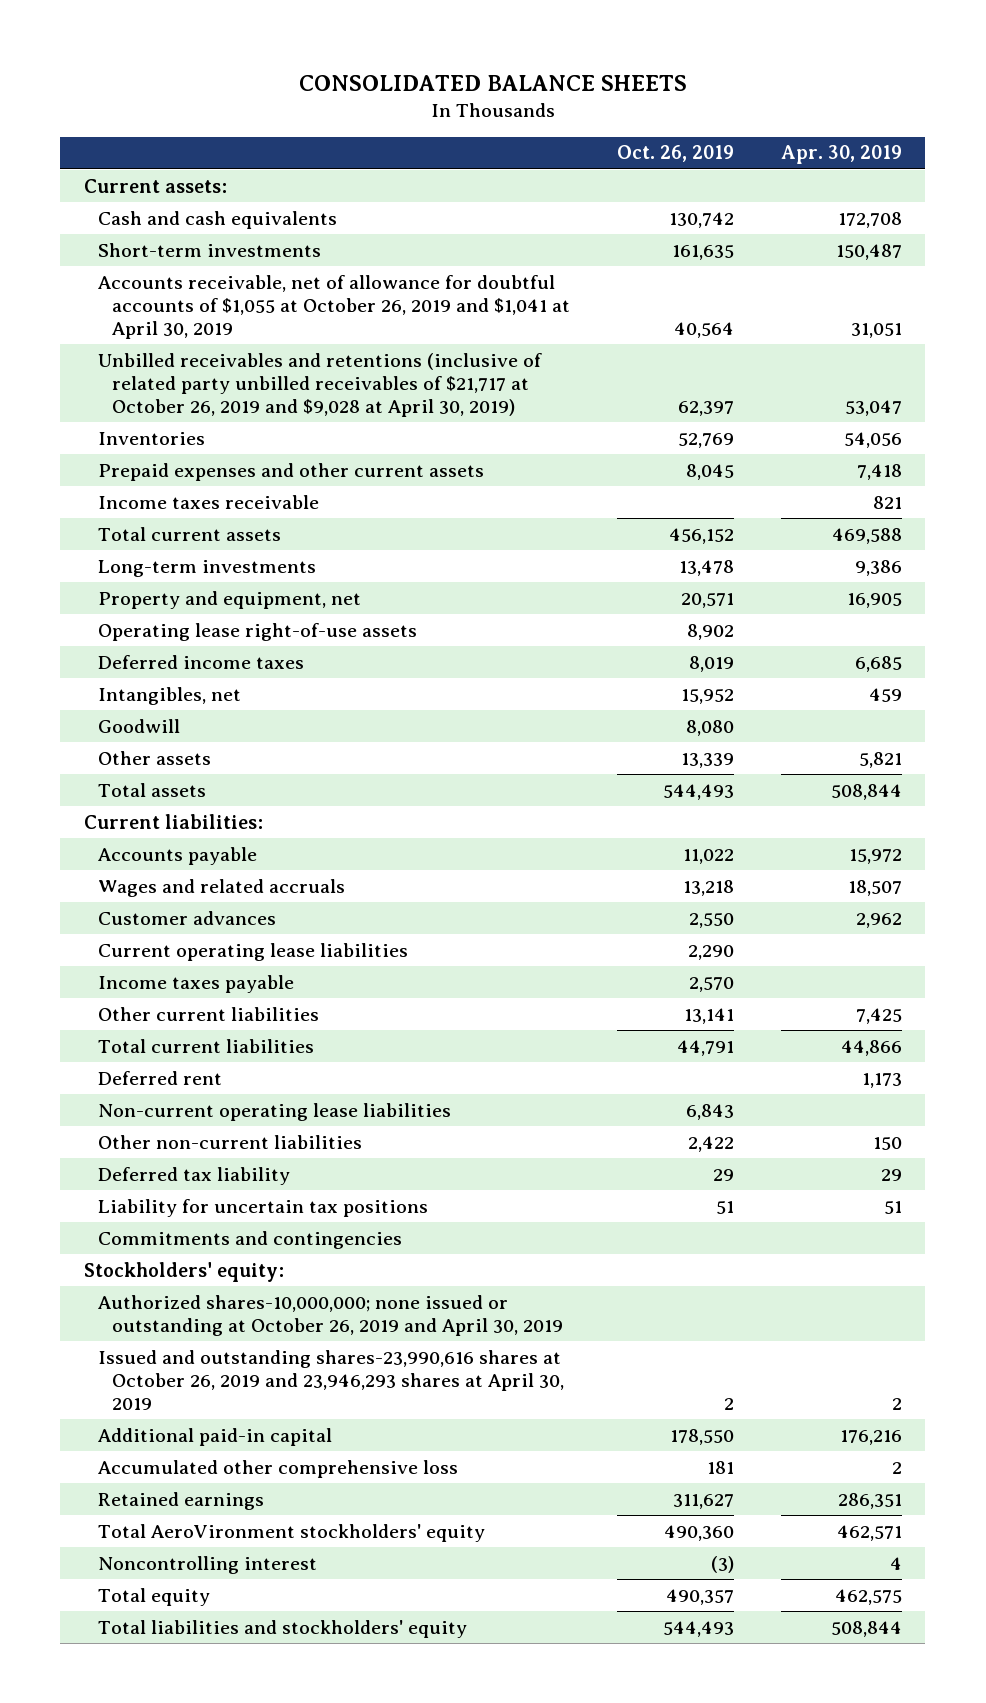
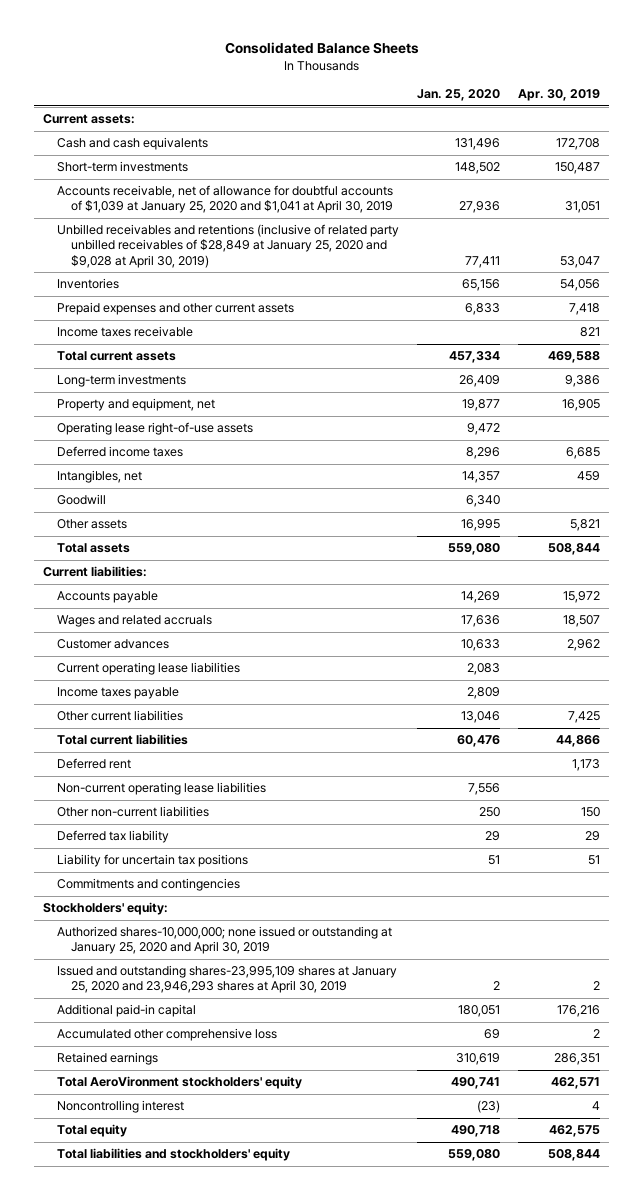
- CONSOLIDATED BALANCE SHEETS
+ Consolidated Balance Sheets
- | Oct. 26, 2019 | Apr. 30, 2019
+ | Jan. 25, 2020 | Apr. 30, 2019
- Accounts receivable, net of allowance for doubtful accounts of $1,055 at October 26, 2019 and $1,041 at April 30, 2019 | 40,564 | 31,051
- Unbilled receivables and retentions (inclusive of related party unbilled receivables of $21,717 at October 26, 2019 and $9,028 at April 30, 2019) | 62,397 | 53,047
+ Accounts receivable, net of allowance for doubtful accounts of $1,039 at January 25, 2020 and $1,041 at April 30, 2019 | 27,936 | 31,051
+ Unbilled receivables and retentions (inclusive of related party unbilled receivables of $28,849 at January 25, 2020 and $9,028 at April 30, 2019) | 77,411 | 53,047
- Authorized shares-10,000,000; none issued or outstanding at October 26, 2019 and April 30, 2019
- Issued and outstanding shares-23,990,616 shares at October 26, 2019 and 23,946,293 shares at April 30, 2019 | 2 | 2
+ Authorized shares-10,000,000; none issued or outstanding at January 25, 2020 and April 30, 2019
+ Issued and outstanding shares-23,995,109 shares at January 25, 2020 and 23,946,293 shares at April 30, 2019 | 2 | 2

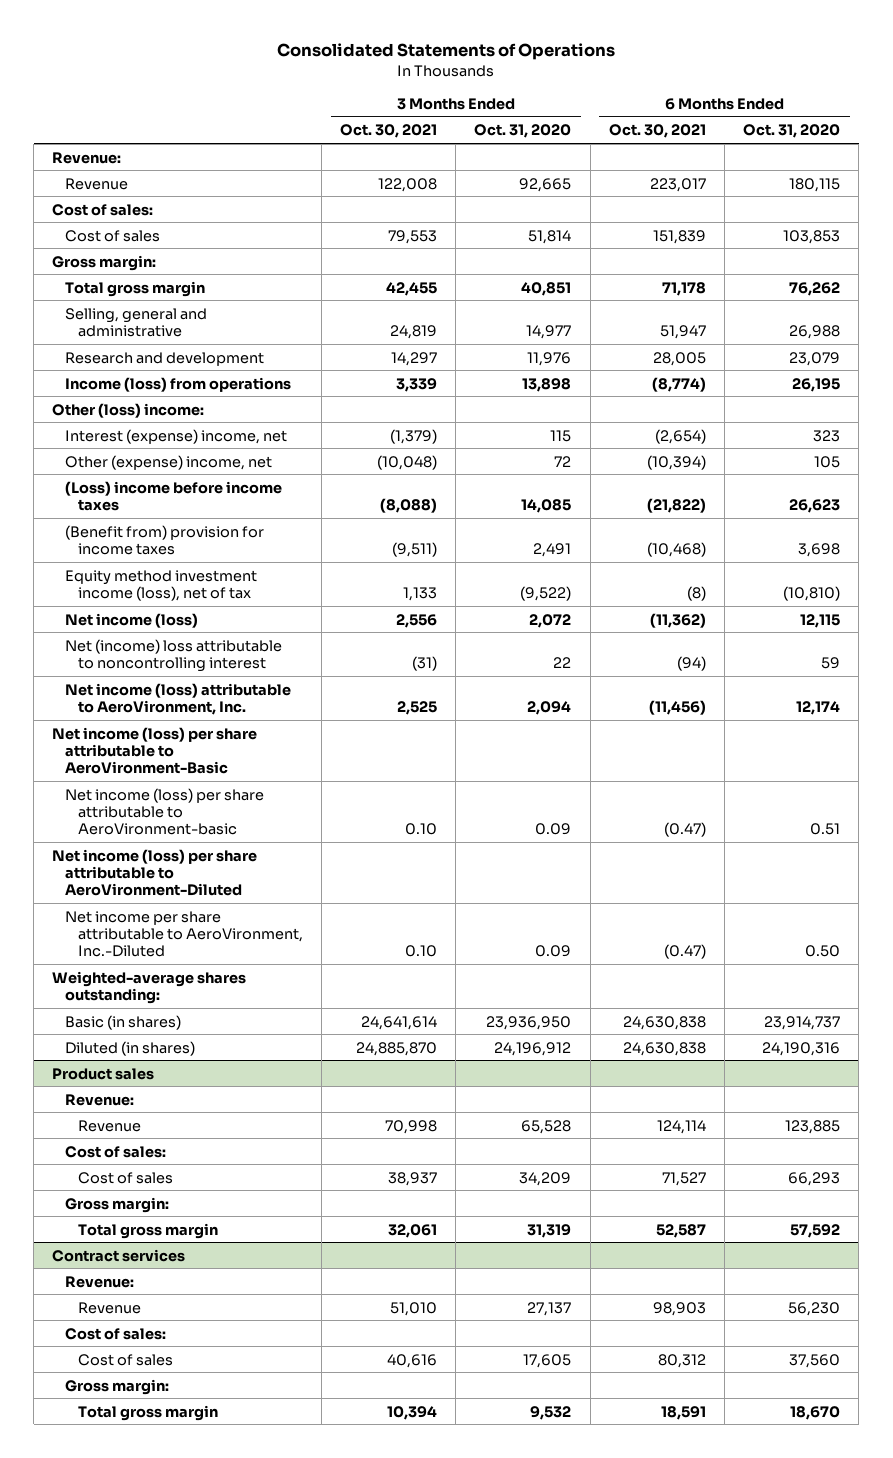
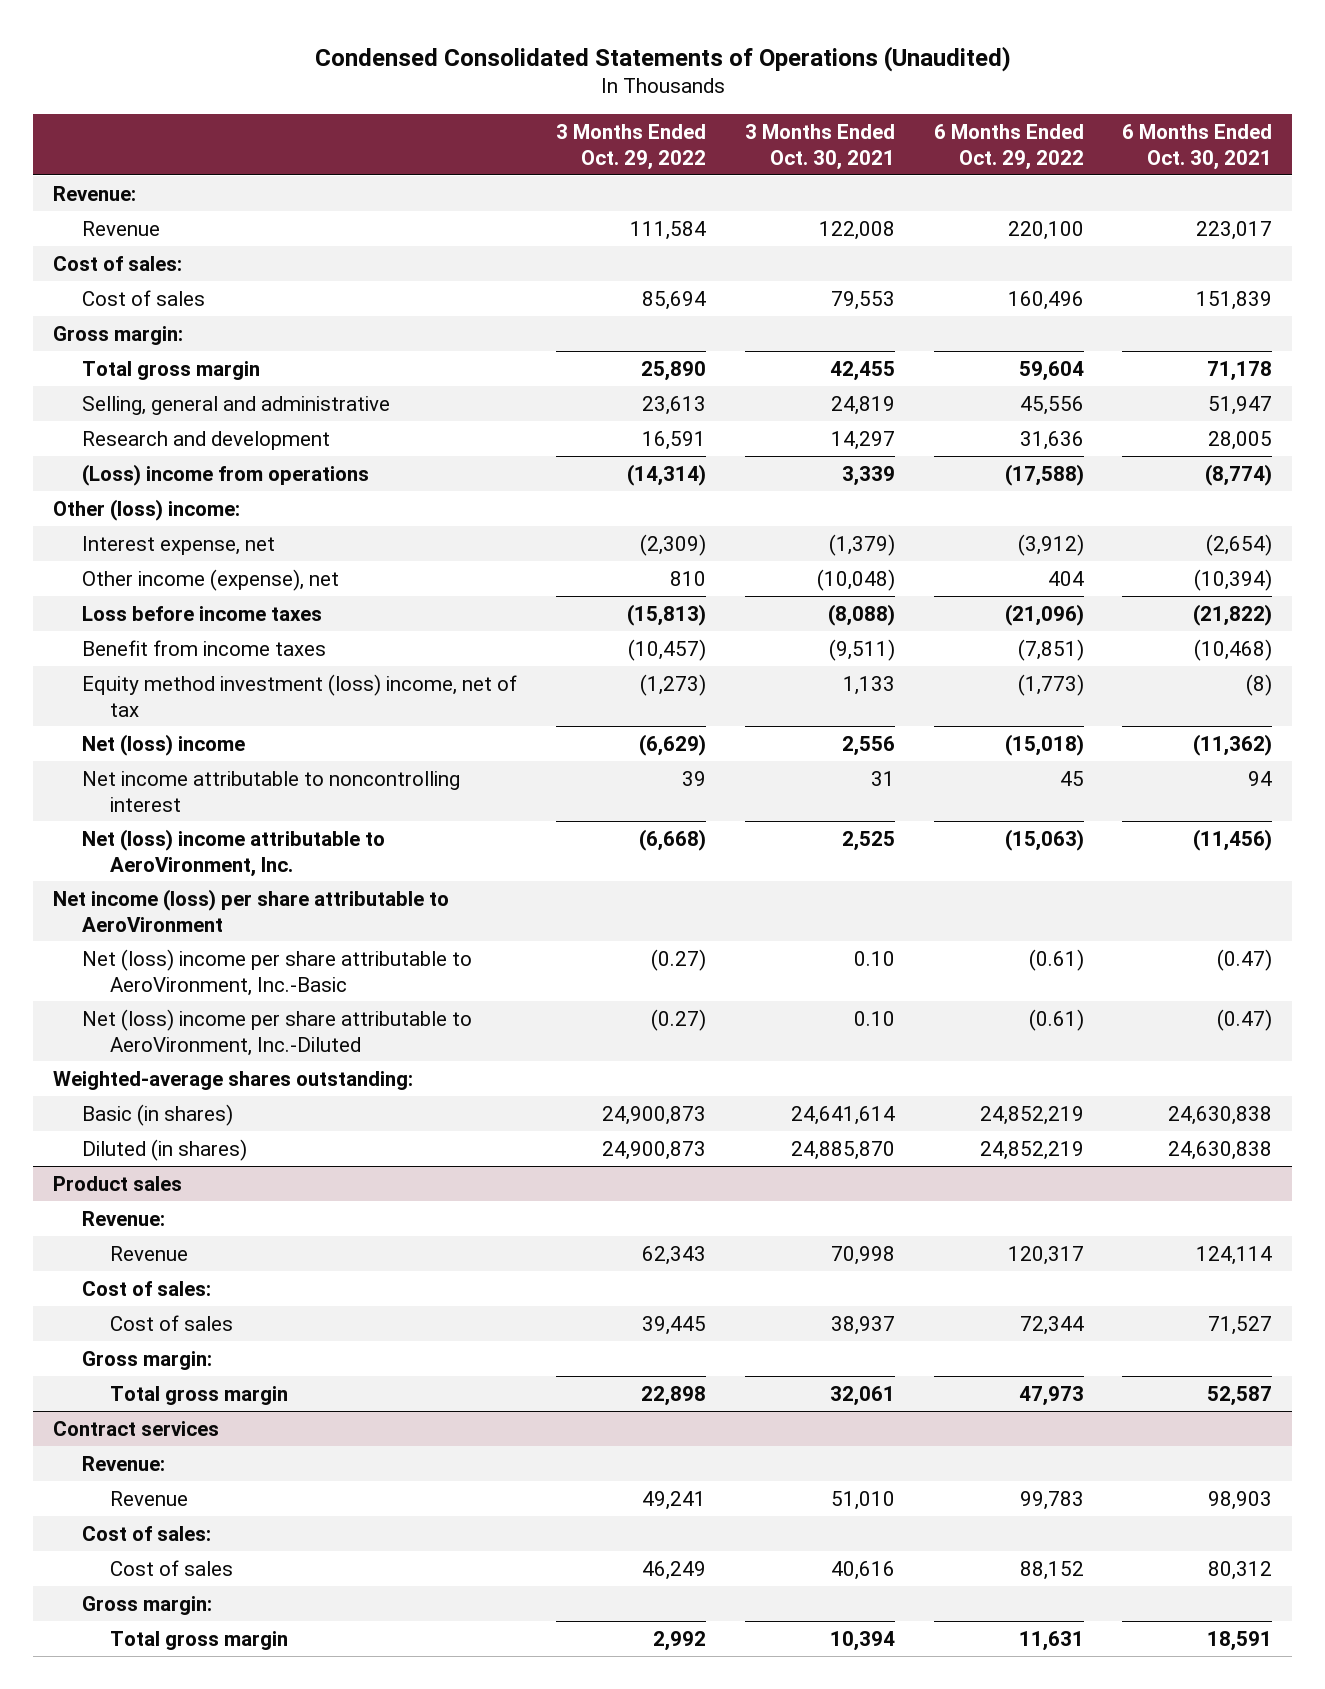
- Consolidated Statements of Operations
+ Condensed Consolidated Statements of Operations (Unaudited)
- | 3 Months Ended Oct. 30, 2021 | 3 Months Ended Oct. 31, 2020 | 6 Months Ended Oct. 30, 2021 | 6 Months Ended Oct. 31, 2020
+ | 3 Months Ended Oct. 29, 2022 | 3 Months Ended Oct. 30, 2021 | 6 Months Ended Oct. 29, 2022 | 6 Months Ended Oct. 30, 2021
- Income (loss) from operations | 3,339 | 13,898 | (8,774) | 26,195
+ (Loss) income from operations | (14,314) | 3,339 | (17,588) | (8,774)
- Interest (expense) income, net | (1,379) | 115 | (2,654) | 323
- Other (expense) income, net | (10,048) | 72 | (10,394) | 105
- (Loss) income before income taxes | (8,088) | 14,085 | (21,822) | 26,623
- (Benefit from) provision for income taxes | (9,511) | 2,491 | (10,468) | 3,698
- Equity method investment income (loss), net of tax | 1,133 | (9,522) | (8) | (10,810)
- Net income (loss) | 2,556 | 2,072 | (11,362) | 12,115
- Net (income) loss attributable to noncontrolling interest | (31) | 22 | (94) | 59
- Net income (loss) attributable to AeroVironment, Inc. | 2,525 | 2,094 | (11,456) | 12,174
- Net income (loss) per share attributable to AeroVironment-Basic
- Net income (loss) per share attributable to AeroVironment-basic | 0.10 | 0.09 | (0.47) | 0.51
- Net income (loss) per share attributable to AeroVironment-Diluted
- Net income per share attributable to AeroVironment, Inc.-Diluted | 0.10 | 0.09 | (0.47) | 0.50
+ Interest expense, net | (2,309) | (1,379) | (3,912) | (2,654)
+ Other income (expense), net | 810 | (10,048) | 404 | (10,394)
+ Loss before income taxes | (15,813) | (8,088) | (21,096) | (21,822)
+ Benefit from income taxes | (10,457) | (9,511) | (7,851) | (10,468)
+ Equity method investment (loss) income, net of tax | (1,273) | 1,133 | (1,773) | (8)
+ Net (loss) income | (6,629) | 2,556 | (15,018) | (11,362)
+ Net income attributable to noncontrolling interest | 39 | 31 | 45 | 94
+ Net (loss) income attributable to AeroVironment, Inc. | (6,668) | 2,525 | (15,063) | (11,456)
+ Net income (loss) per share attributable to AeroVironment
+ Net (loss) income per share attributable to AeroVironment, Inc.-Basic | (0.27) | 0.10 | (0.61) | (0.47)
+ Net (loss) income per share attributable to AeroVironment, Inc.-Diluted | (0.27) | 0.10 | (0.61) | (0.47)

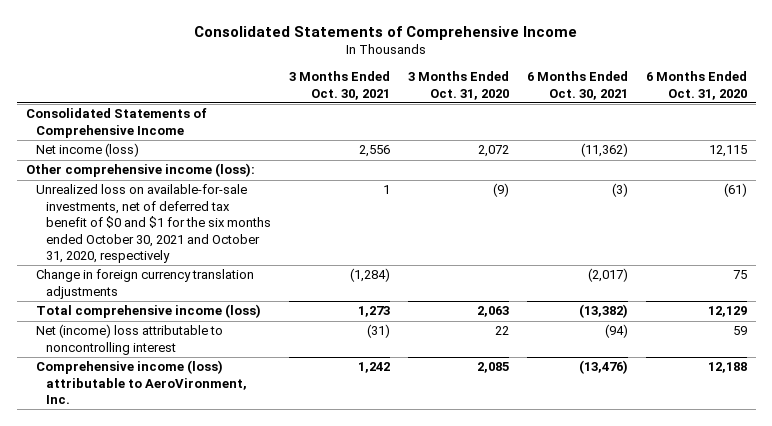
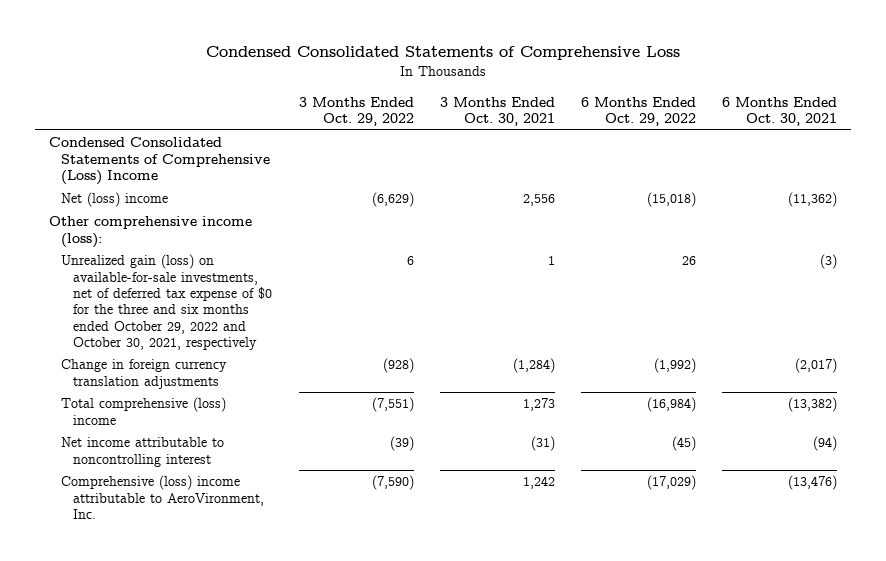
- Consolidated Statements of Comprehensive Income
+ Condensed Consolidated Statements of Comprehensive Loss
- | 3 Months Ended Oct. 30, 2021 | 3 Months Ended Oct. 31, 2020 | 6 Months Ended Oct. 30, 2021 | 6 Months Ended Oct. 31, 2020
+ | 3 Months Ended Oct. 29, 2022 | 3 Months Ended Oct. 30, 2021 | 6 Months Ended Oct. 29, 2022 | 6 Months Ended Oct. 30, 2021
- Consolidated Statements of Comprehensive Income
- Net income (loss) | 2,556 | 2,072 | (11,362) | 12,115
+ Condensed Consolidated Statements of Comprehensive (Loss) Income
+ Net (loss) income | (6,629) | 2,556 | (15,018) | (11,362)
- Unrealized loss on available-for-sale investments, net of deferred tax benefit of $0 and $1 for the six months ended October 30, 2021 and October 31, 2020, respectively | 1 | (9) | (3) | (61)
+ Unrealized gain (loss) on available-for-sale investments, net of deferred tax expense of $0 for the three and six months ended October 29, 2022 and October 30, 2021, respectively | 6 | 1 | 26 | (3)
- Total comprehensive income (loss) | 1,273 | 2,063 | (13,382) | 12,129
- Net (income) loss attributable to noncontrolling interest | (31) | 22 | (94) | 59
- Comprehensive income (loss) attributable to AeroVironment, Inc. | 1,242 | 2,085 | (13,476) | 12,188
+ Total comprehensive (loss) income | (7,551) | 1,273 | (16,984) | (13,382)
+ Net income attributable to noncontrolling interest | (39) | (31) | (45) | (94)
+ Comprehensive (loss) income attributable to AeroVironment, Inc. | (7,590) | 1,242 | (17,029) | (13,476)

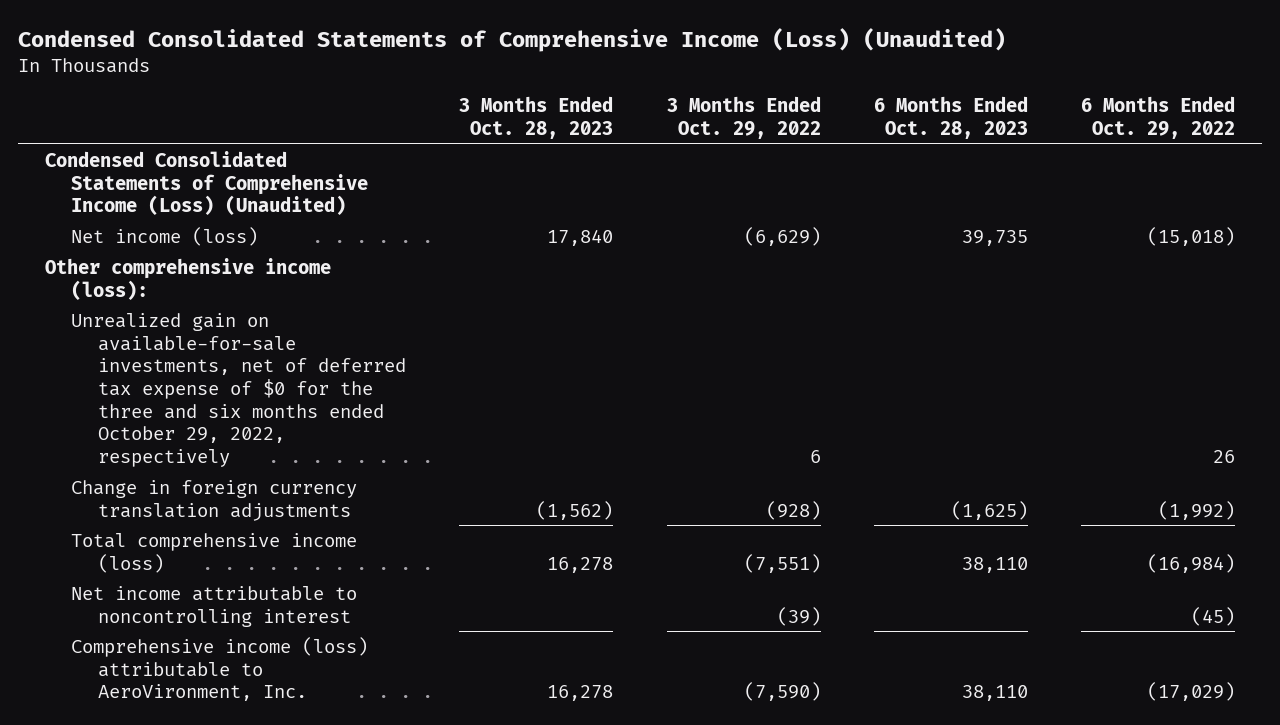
- Condensed Consolidated Statements of Comprehensive Loss
+ Condensed Consolidated Statements of Comprehensive Income (Loss) (Unaudited)
- | 3 Months Ended Oct. 29, 2022 | 3 Months Ended Oct. 30, 2021 | 6 Months Ended Oct. 29, 2022 | 6 Months Ended Oct. 30, 2021
+ | 3 Months Ended Oct. 28, 2023 | 3 Months Ended Oct. 29, 2022 | 6 Months Ended Oct. 28, 2023 | 6 Months Ended Oct. 29, 2022
- Condensed Consolidated Statements of Comprehensive (Loss) Income
- Net (loss) income | (6,629) | 2,556 | (15,018) | (11,362)
+ Condensed Consolidated Statements of Comprehensive Income (Loss) (Unaudited)
+ Net income (loss) | 17,840 | (6,629) | 39,735 | (15,018)
- Unrealized gain (loss) on available-for-sale investments, net of deferred tax expense of $0 for the three and six months ended October 29, 2022 and October 30, 2021, respectively | 6 | 1 | 26 | (3)
+ Unrealized gain on available-for-sale investments, net of deferred tax expense of $0 for the three and six months ended October 29, 2022, respectively | | 6 | | 26
- Total comprehensive (loss) income | (7,551) | 1,273 | (16,984) | (13,382)
+ Total comprehensive income (loss) | 16,278 | (7,551) | 38,110 | (16,984)
- Comprehensive (loss) income attributable to AeroVironment, Inc. | (7,590) | 1,242 | (17,029) | (13,476)
+ Comprehensive income (loss) attributable to AeroVironment, Inc. | 16,278 | (7,590) | 38,110 | (17,029)

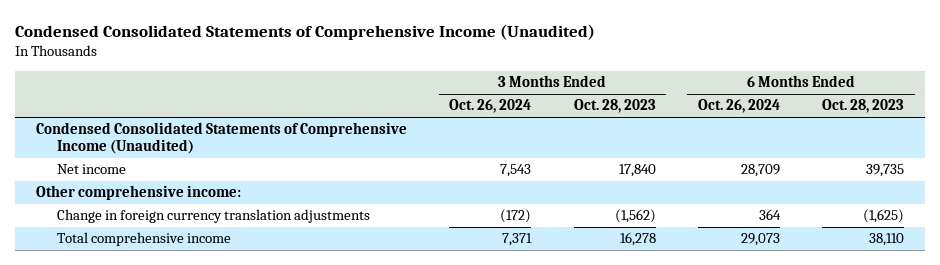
- Condensed Consolidated Statements of Comprehensive Income (Loss) (Unaudited)
+ Condensed Consolidated Statements of Comprehensive Income (Unaudited)
- | 3 Months Ended Oct. 28, 2023 | 3 Months Ended Oct. 29, 2022 | 6 Months Ended Oct. 28, 2023 | 6 Months Ended Oct. 29, 2022
+ | 3 Months Ended Oct. 26, 2024 | 3 Months Ended Oct. 28, 2023 | 6 Months Ended Oct. 26, 2024 | 6 Months Ended Oct. 28, 2023
- Condensed Consolidated Statements of Comprehensive Income (Loss) (Unaudited)
- Net income (loss) | 17,840 | (6,629) | 39,735 | (15,018)
- Other comprehensive income (loss):
- Unrealized gain on available-for-sale investments, net of deferred tax expense of $0 for the three and six months ended October 29, 2022, respectively | | 6 | | 26
+ Condensed Consolidated Statements of Comprehensive Income (Unaudited)
+ Net income | 7,543 | 17,840 | 28,709 | 39,735
+ Other comprehensive income:
- Total comprehensive income (loss) | 16,278 | (7,551) | 38,110 | (16,984)
- Net income attributable to noncontrolling interest | | (39) | | (45)
- Comprehensive income (loss) attributable to AeroVironment, Inc. | 16,278 | (7,590) | 38,110 | (17,029)
+ Total comprehensive income | 7,371 | 16,278 | 29,073 | 38,110

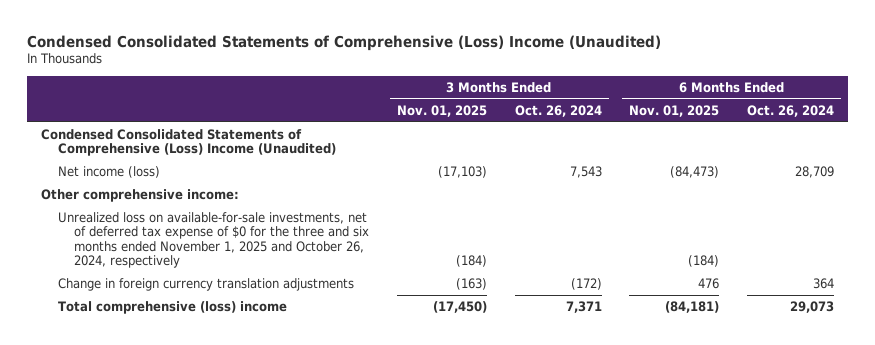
- Condensed Consolidated Statements of Comprehensive Income (Unaudited)
+ Condensed Consolidated Statements of Comprehensive (Loss) Income (Unaudited)
- | 3 Months Ended Oct. 26, 2024 | 3 Months Ended Oct. 28, 2023 | 6 Months Ended Oct. 26, 2024 | 6 Months Ended Oct. 28, 2023
+ | 3 Months Ended Nov. 01, 2025 | 3 Months Ended Oct. 26, 2024 | 6 Months Ended Nov. 01, 2025 | 6 Months Ended Oct. 26, 2024
- Condensed Consolidated Statements of Comprehensive Income (Unaudited)
- Net income | 7,543 | 17,840 | 28,709 | 39,735
+ Condensed Consolidated Statements of Comprehensive (Loss) Income (Unaudited)
+ Net income (loss) | (17,103) | 7,543 | (84,473) | 28,709
+ Unrealized loss on available-for-sale investments, net of deferred tax expense of $0 for the three and six months ended November 1, 2025 and October 26, 2024, respectively | (184) | | (184) |
- Total comprehensive income | 7,371 | 16,278 | 29,073 | 38,110
+ Total comprehensive (loss) income | (17,450) | 7,371 | (84,181) | 29,073

